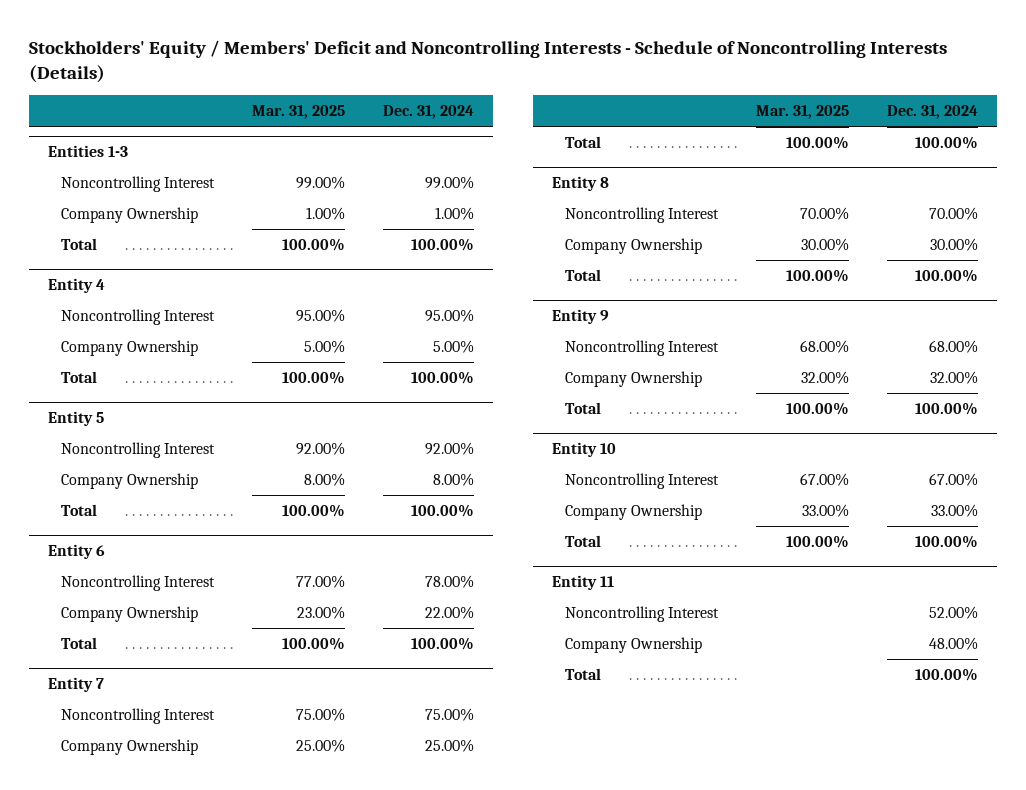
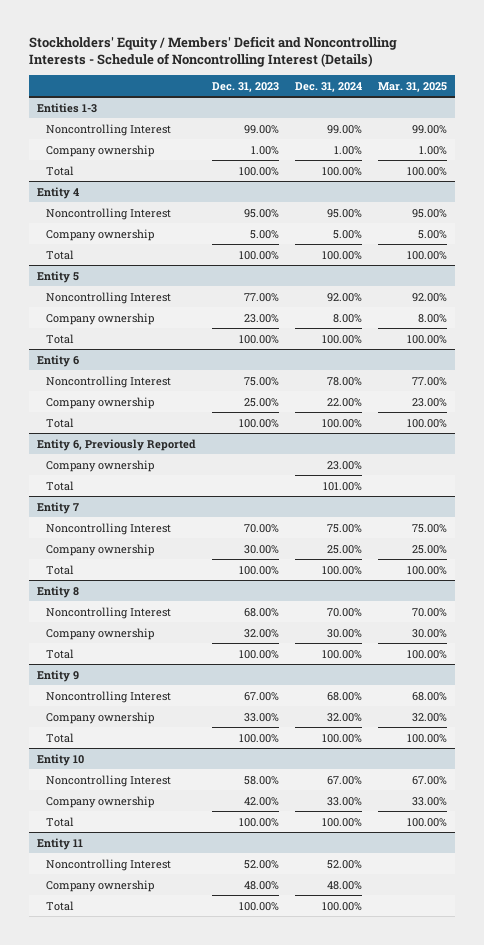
- Stockholders' Equity / Members' Deficit and Noncontrolling Interests - Schedule of Noncontrolling Interests (Details)
+ Stockholders' Equity / Members' Deficit and Noncontrolling Interests - Schedule of Noncontrolling Interest (Details)
- | Mar. 31, 2025 | Dec. 31, 2024
+ | Dec. 31, 2023 | Dec. 31, 2024 | Mar. 31, 2025
@ Entities 1-3
- Company Ownership | 1.00% | 1.00%
+ Company ownership | 1.00% | 1.00% | 1.00%
@ Entity 4
- Company Ownership | 5.00% | 5.00%
+ Company ownership | 5.00% | 5.00% | 5.00%
@ Entity 5
- Company Ownership | 8.00% | 8.00%
+ Company ownership | 23.00% | 8.00% | 8.00%
@ Entity 6
- Company Ownership | 23.00% | 22.00%
+ Company ownership | 25.00% | 22.00% | 23.00%
+ Entity 6, Previously Reported
+ Company ownership | | 23.00% |
+ Total | | 101.00% |
@ Entity 7
- Company Ownership | 25.00% | 25.00%
+ Company ownership | 30.00% | 25.00% | 25.00%
@ Entity 8
- Company Ownership | 30.00% | 30.00%
+ Company ownership | 32.00% | 30.00% | 30.00%
@ Entity 9
- Company Ownership | 32.00% | 32.00%
+ Company ownership | 33.00% | 32.00% | 32.00%
@ Entity 10
- Company Ownership | 33.00% | 33.00%
+ Company ownership | 42.00% | 33.00% | 33.00%
@ Entity 11
- Company Ownership | | 48.00%
+ Company ownership | 48.00% | 48.00% |

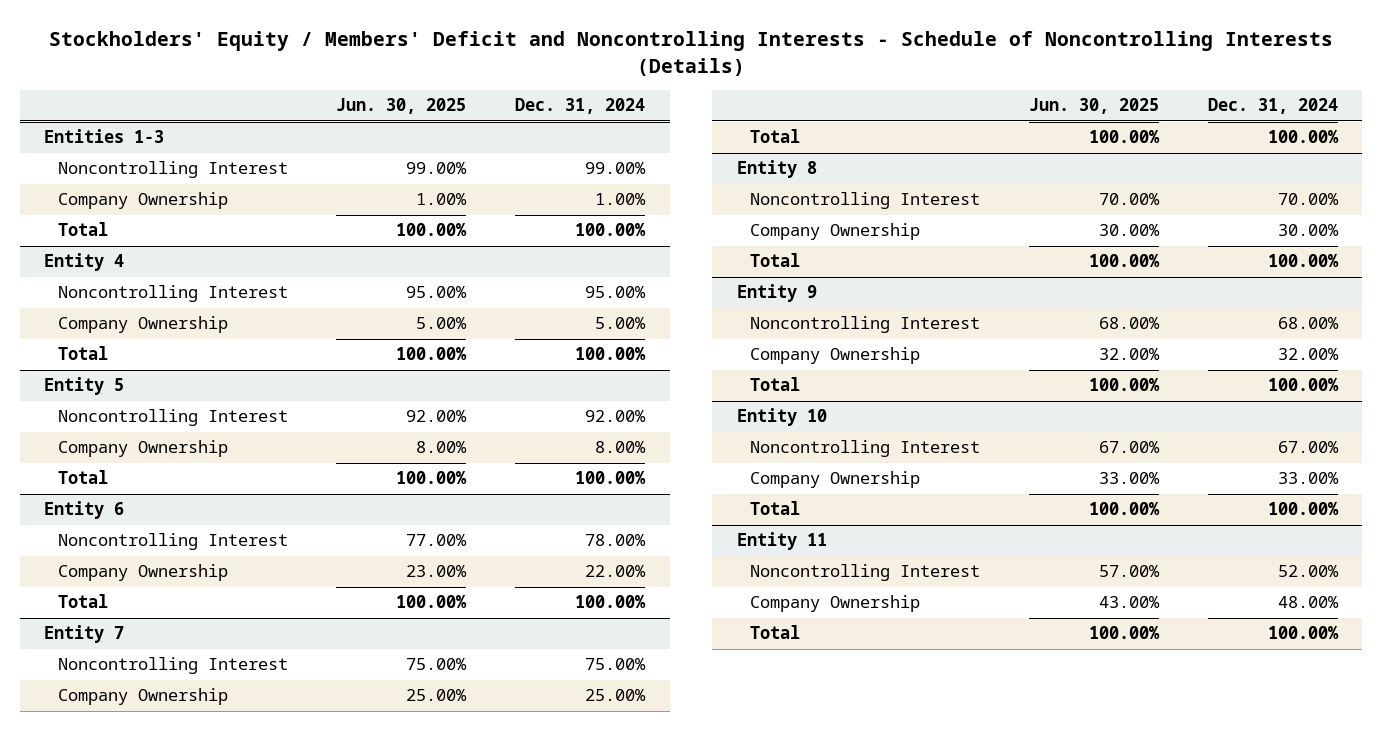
- Stockholders' Equity / Members' Deficit and Noncontrolling Interests - Schedule of Noncontrolling Interest (Details)
+ Stockholders' Equity / Members' Deficit and Noncontrolling Interests - Schedule of Noncontrolling Interests (Details)
- | Dec. 31, 2023 | Dec. 31, 2024 | Mar. 31, 2025
+ | Jun. 30, 2025 | Dec. 31, 2024
@ Entities 1-3
- Company ownership | 1.00% | 1.00% | 1.00%
+ Company Ownership | 1.00% | 1.00%
@ Entity 4
- Company ownership | 5.00% | 5.00% | 5.00%
+ Company Ownership | 5.00% | 5.00%
@ Entity 5
- Company ownership | 23.00% | 8.00% | 8.00%
+ Company Ownership | 8.00% | 8.00%
@ Entity 6
- Company ownership | 25.00% | 22.00% | 23.00%
+ Company Ownership | 23.00% | 22.00%
- Entity 6, Previously Reported
- Company ownership | | 23.00% |
- Total | | 101.00% |
@ Entity 7
- Company ownership | 30.00% | 25.00% | 25.00%
+ Company Ownership | 25.00% | 25.00%
@ Entity 8
- Company ownership | 32.00% | 30.00% | 30.00%
+ Company Ownership | 30.00% | 30.00%
@ Entity 9
- Company ownership | 33.00% | 32.00% | 32.00%
+ Company Ownership | 32.00% | 32.00%
@ Entity 10
- Company ownership | 42.00% | 33.00% | 33.00%
+ Company Ownership | 33.00% | 33.00%
@ Entity 11
- Company ownership | 48.00% | 48.00% |
+ Company Ownership | 43.00% | 48.00%

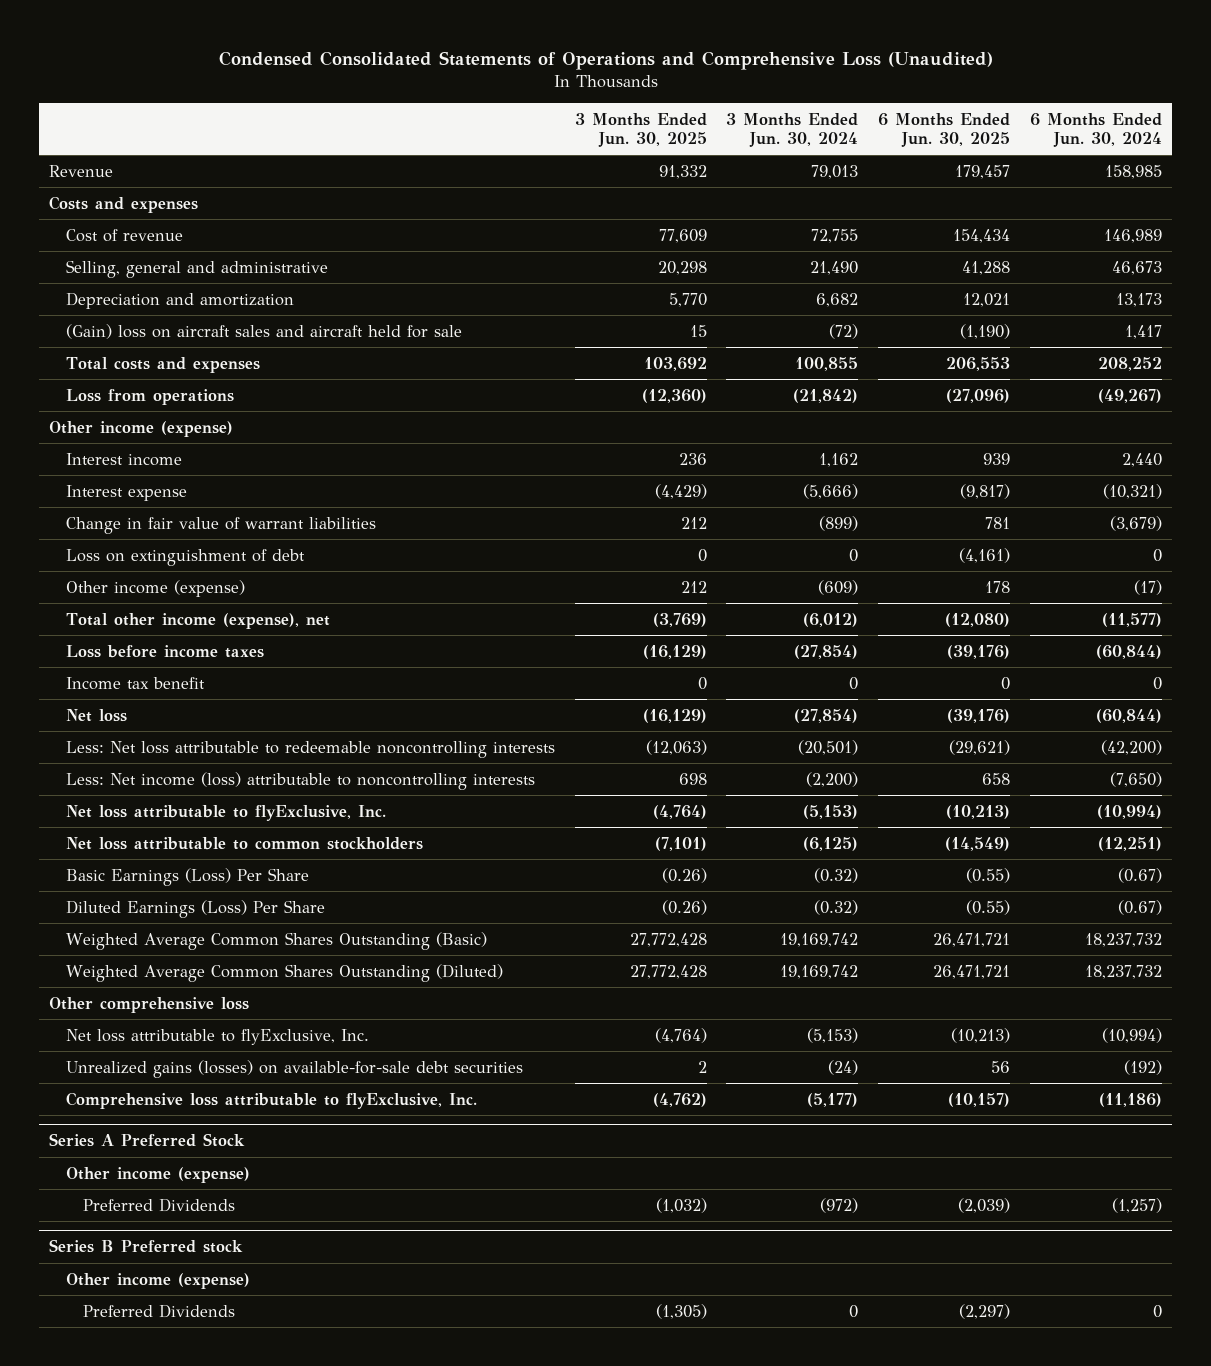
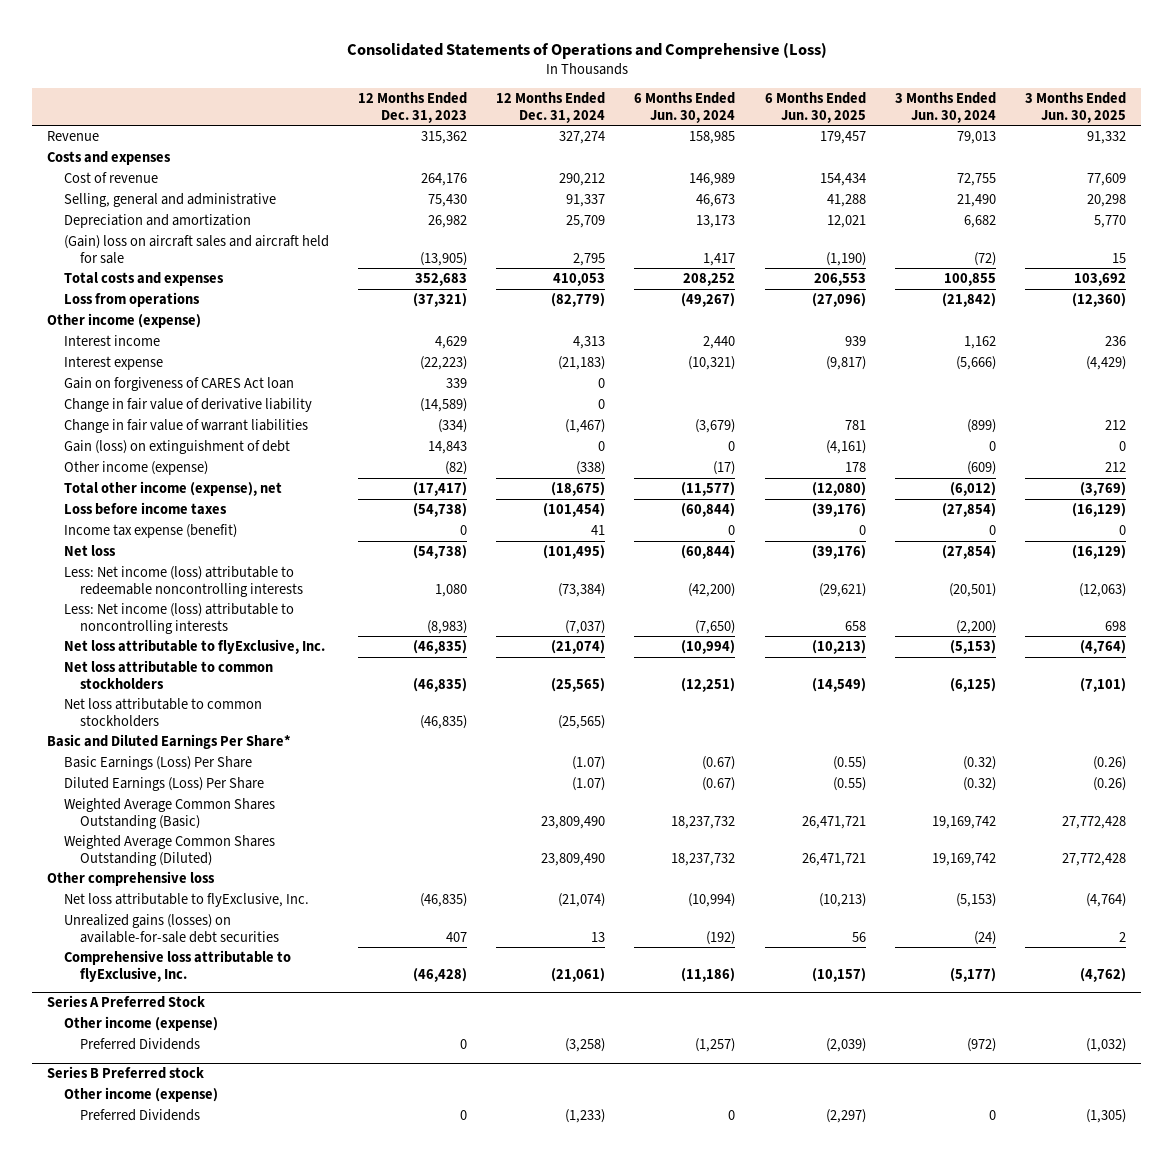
- Condensed Consolidated Statements of Operations and Comprehensive Loss (Unaudited)
+ Consolidated Statements of Operations and Comprehensive (Loss)
- | 3 Months Ended Jun. 30, 2025 | 3 Months Ended Jun. 30, 2024 | 6 Months Ended Jun. 30, 2025 | 6 Months Ended Jun. 30, 2024
+ | 12 Months Ended Dec. 31, 2023 | 12 Months Ended Dec. 31, 2024 | 6 Months Ended Jun. 30, 2024 | 6 Months Ended Jun. 30, 2025 | 3 Months Ended Jun. 30, 2024 | 3 Months Ended Jun. 30, 2025
+ Gain on forgiveness of CARES Act loan | 339 | 0 | | | |
+ Change in fair value of derivative liability | (14,589) | 0 | | | |
- Loss on extinguishment of debt | 0 | 0 | (4,161) | 0
+ Gain (loss) on extinguishment of debt | 14,843 | 0 | 0 | (4,161) | 0 | 0
- Income tax benefit | 0 | 0 | 0 | 0
+ Income tax expense (benefit) | 0 | 41 | 0 | 0 | 0 | 0
- Less: Net loss attributable to redeemable noncontrolling interests | (12,063) | (20,501) | (29,621) | (42,200)
+ Less: Net income (loss) attributable to redeemable noncontrolling interests | 1,080 | (73,384) | (42,200) | (29,621) | (20,501) | (12,063)
+ Net loss attributable to common stockholders | (46,835) | (25,565) | | | |
+ Basic and Diluted Earnings Per Share*

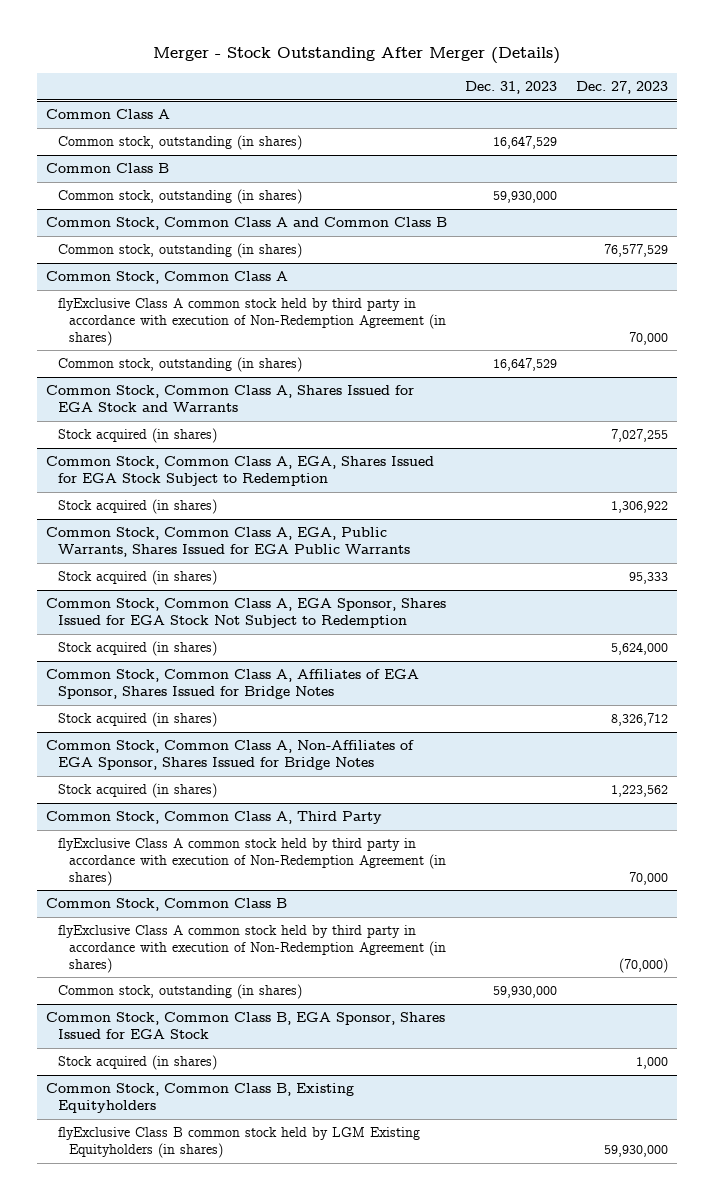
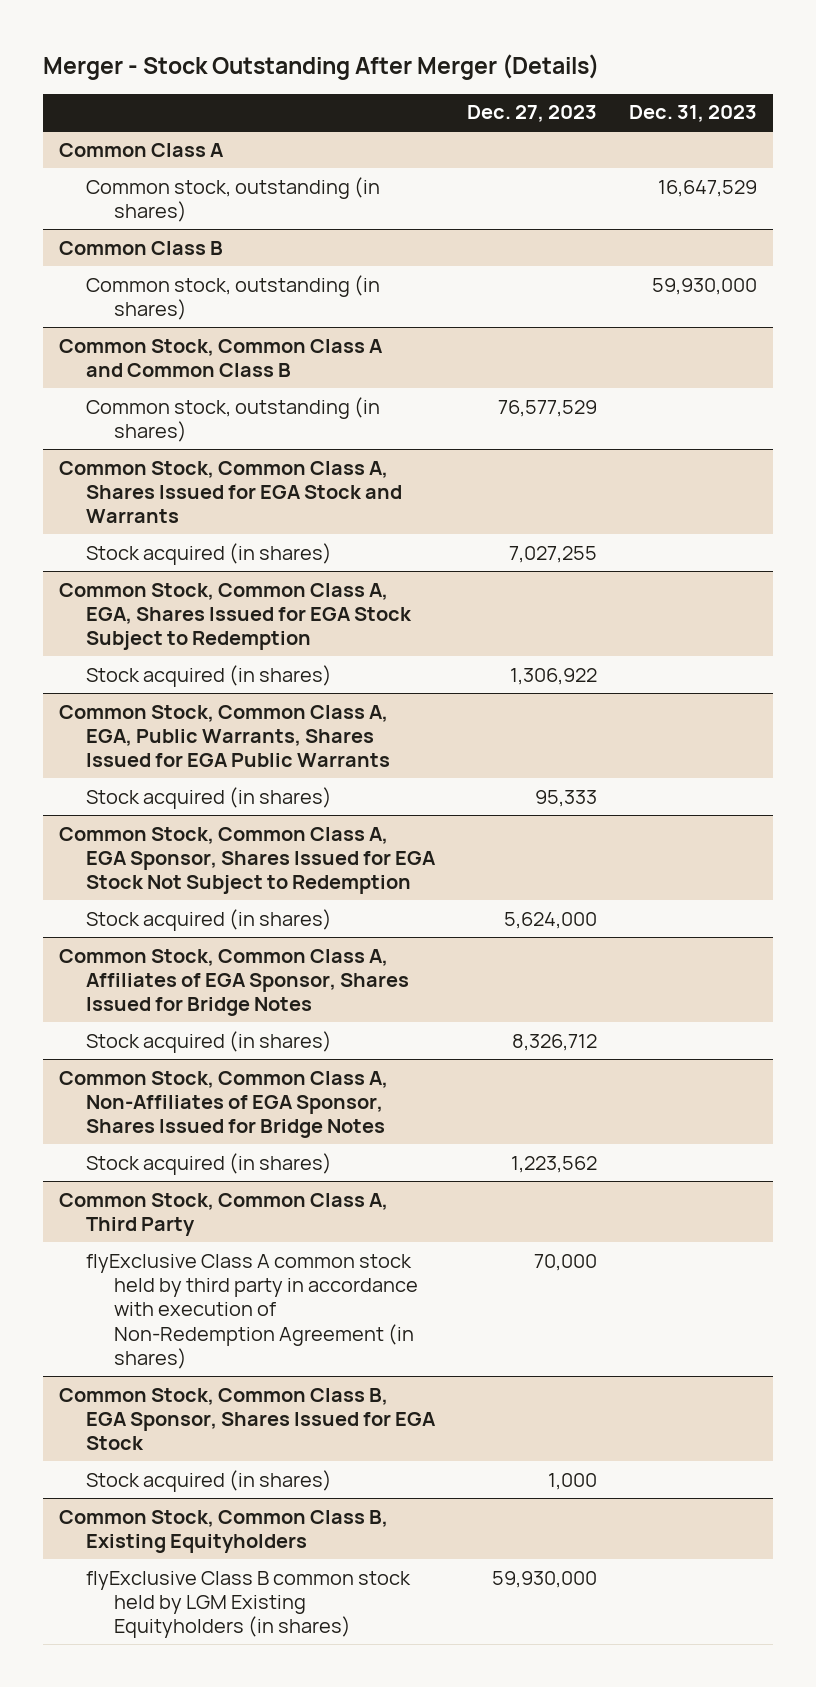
- | Dec. 31, 2023 | Dec. 27, 2023
+ | Dec. 27, 2023 | Dec. 31, 2023
- Common Stock, Common Class A
- flyExclusive Class A common stock held by third party in accordance with execution of Non-Redemption Agreement (in shares) | | 70,000
- Common stock, outstanding (in shares) | 16,647,529 |
- Common Stock, Common Class B
- flyExclusive Class A common stock held by third party in accordance with execution of Non-Redemption Agreement (in shares) | | (70,000)
- Common stock, outstanding (in shares) | 59,930,000 |

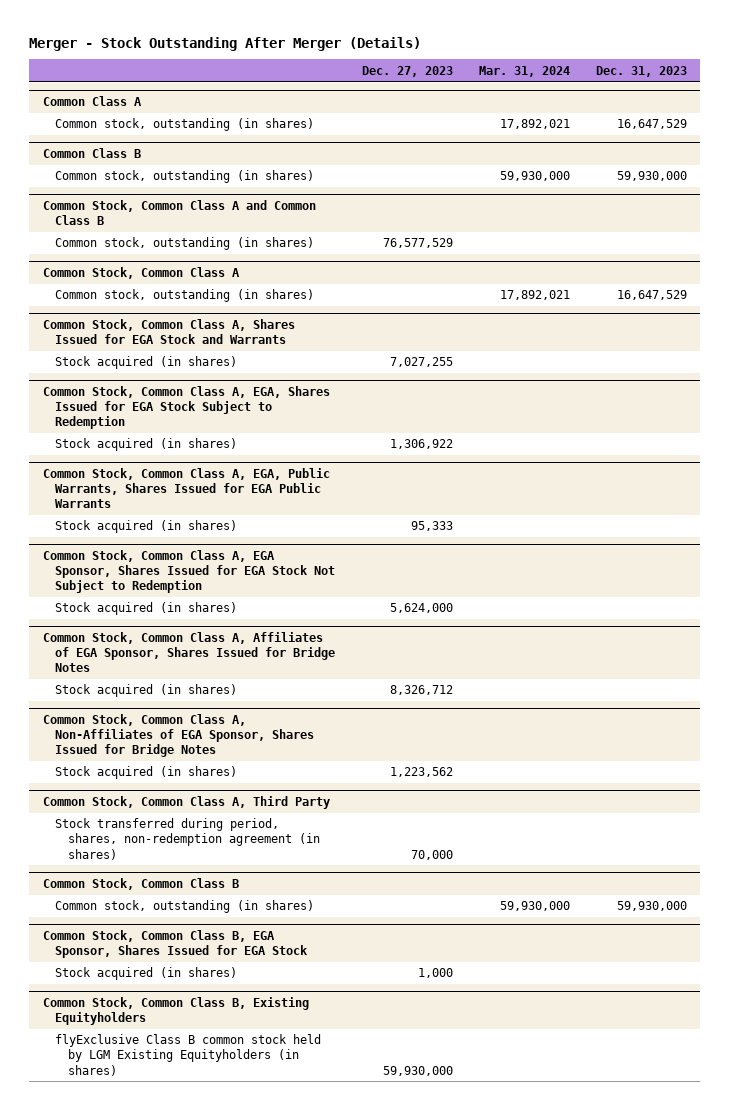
- | Dec. 27, 2023 | Dec. 31, 2023
+ | Dec. 27, 2023 | Mar. 31, 2024 | Dec. 31, 2023
+ Common Stock, Common Class A
+ Common stock, outstanding (in shares) | | 17,892,021 | 16,647,529
@ Common Stock, Common Class A, Third Party
- flyExclusive Class A common stock held by third party in accordance with execution of Non-Redemption Agreement (in shares) | 70,000 |
+ Stock transferred during period, shares, non-redemption agreement (in shares) | 70,000 | |
+ Common Stock, Common Class B
+ Common stock, outstanding (in shares) | | 59,930,000 | 59,930,000

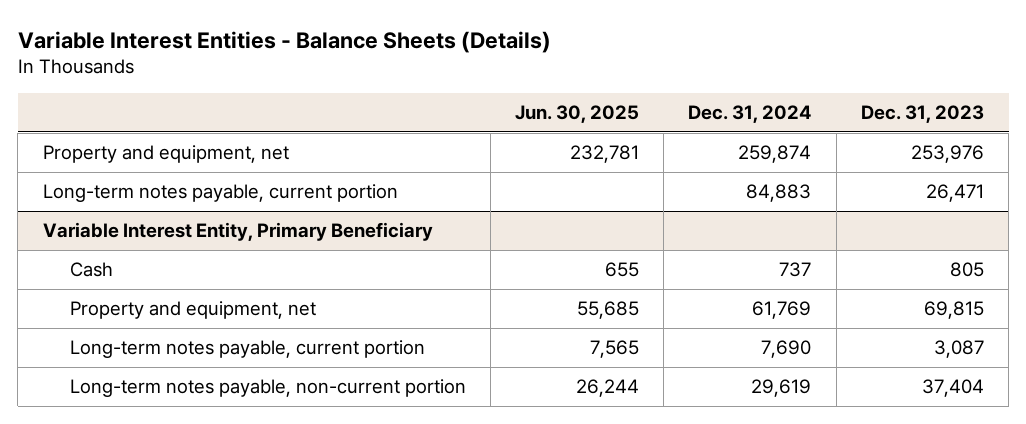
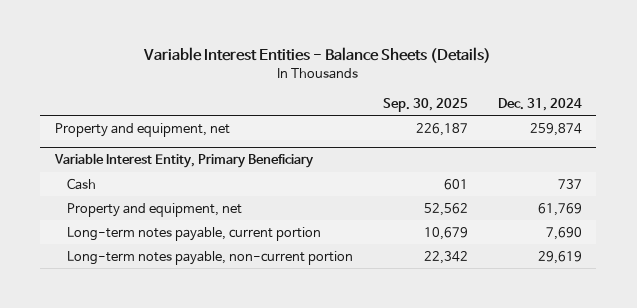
- | Jun. 30, 2025 | Dec. 31, 2024 | Dec. 31, 2023
+ | Sep. 30, 2025 | Dec. 31, 2024
- Long-term notes payable, current portion | | 84,883 | 26,471

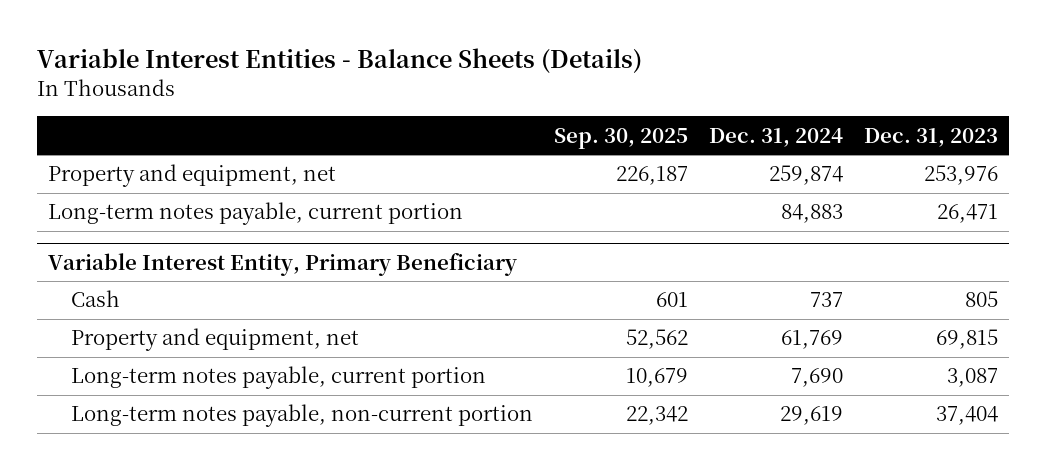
- | Sep. 30, 2025 | Dec. 31, 2024
+ | Sep. 30, 2025 | Dec. 31, 2024 | Dec. 31, 2023
+ Long-term notes payable, current portion | | 84,883 | 26,471

